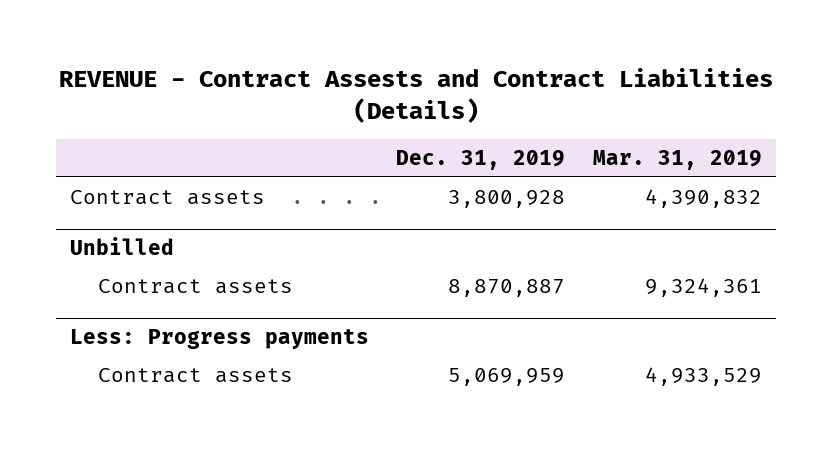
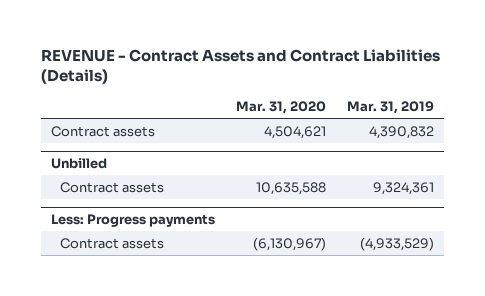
- REVENUE - Contract Assests and Contract Liabilities (Details)
+ REVENUE - Contract Assets and Contract Liabilities (Details)
- | Dec. 31, 2019 | Mar. 31, 2019
+ | Mar. 31, 2020 | Mar. 31, 2019
@ Less: Progress payments
- Contract assets | 5,069,959 | 4,933,529
+ Contract assets | (6,130,967) | (4,933,529)

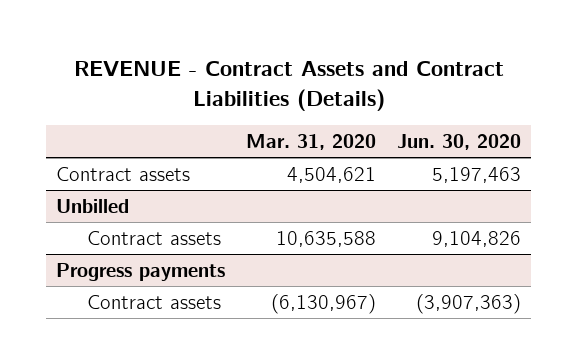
- | Mar. 31, 2020 | Mar. 31, 2019
+ | Mar. 31, 2020 | Jun. 30, 2020
- Less: Progress payments
+ Progress payments

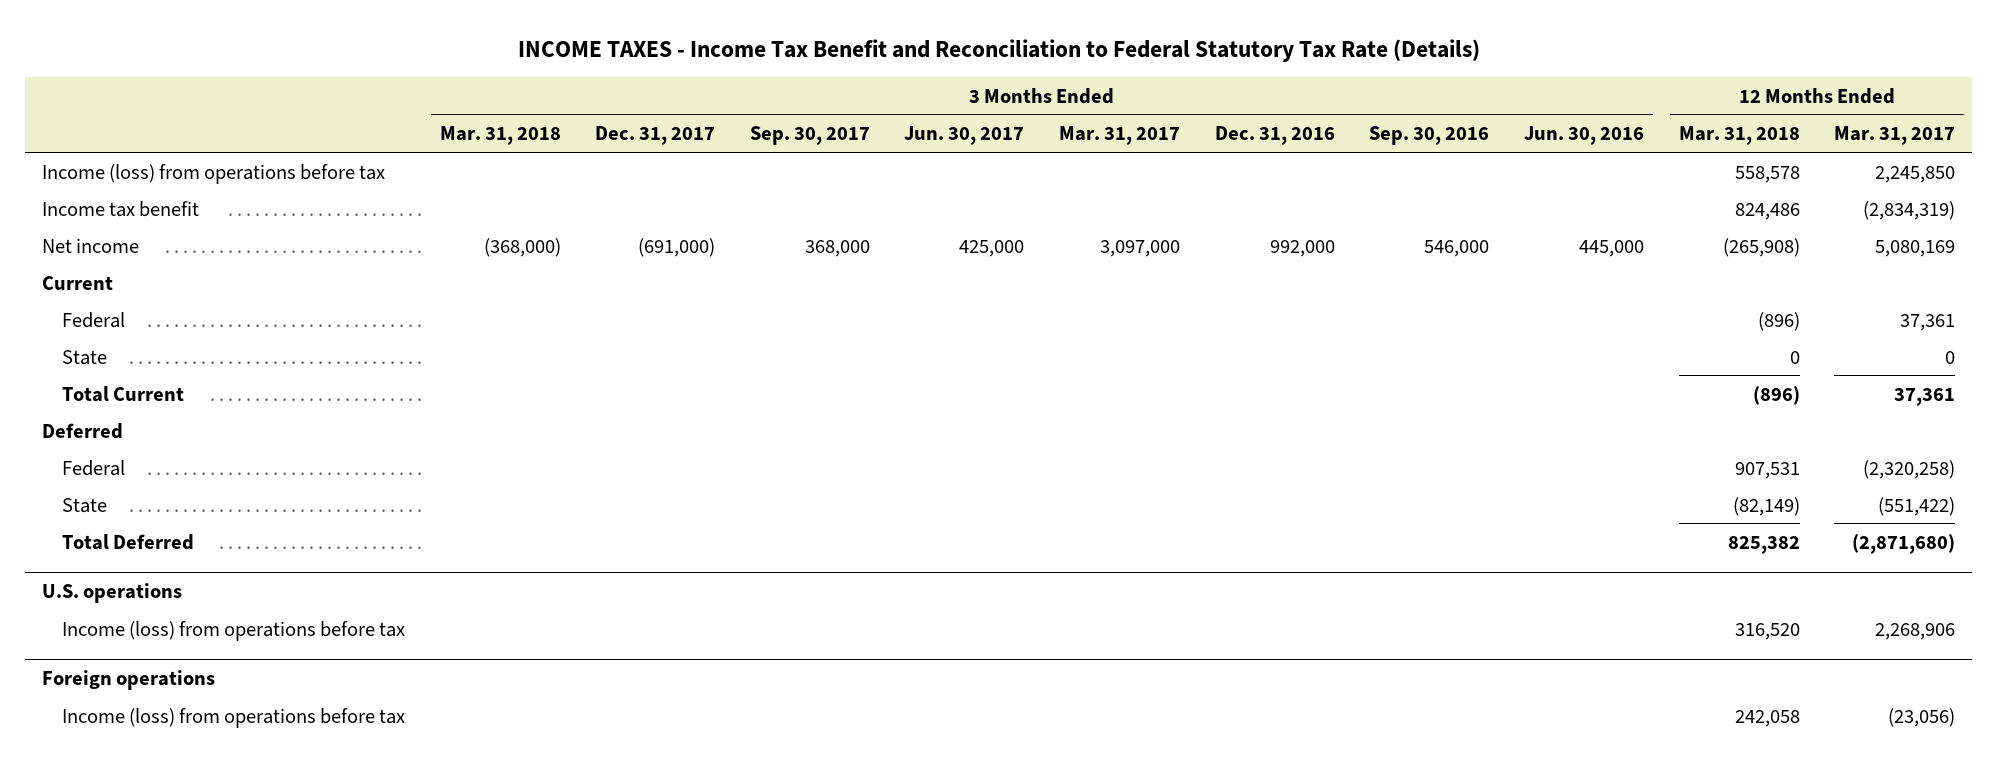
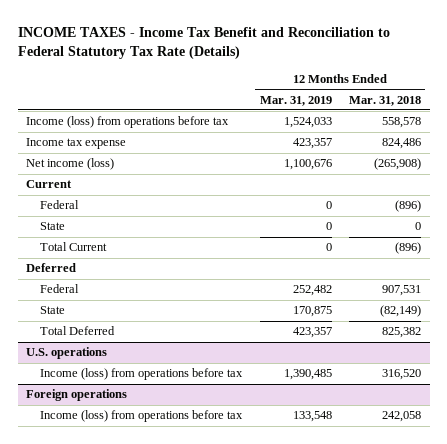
- | 3 Months Ended Mar. 31, 2018 | 3 Months Ended Dec. 31, 2017 | 3 Months Ended Sep. 30, 2017 | 3 Months Ended Jun. 30, 2017 | 3 Months Ended Mar. 31, 2017 | 3 Months Ended Dec. 31, 2016 | 3 Months Ended Sep. 30, 2016 | 3 Months Ended Jun. 30, 2016 | 12 Months Ended Mar. 31, 2018 | 12 Months Ended Mar. 31, 2017
+ | 12 Months Ended Mar. 31, 2019 | 12 Months Ended Mar. 31, 2018
- Income tax benefit | | | | | | | | | 824,486 | (2,834,319)
- Net income | (368,000) | (691,000) | 368,000 | 425,000 | 3,097,000 | 992,000 | 546,000 | 445,000 | (265,908) | 5,080,169
+ Income tax expense | 423,357 | 824,486
+ Net income (loss) | 1,100,676 | (265,908)

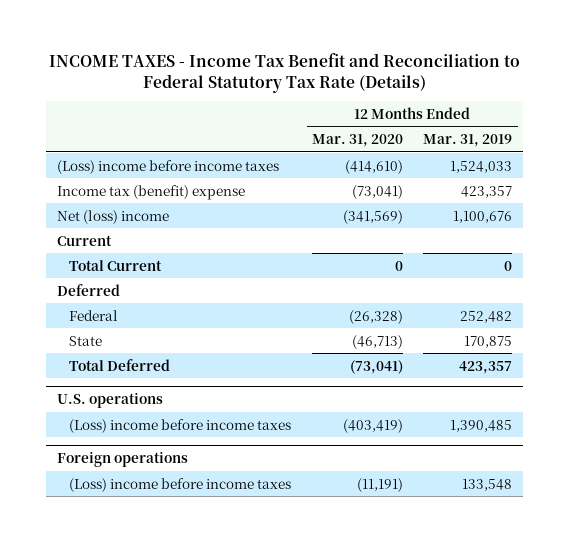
- | 12 Months Ended Mar. 31, 2019 | 12 Months Ended Mar. 31, 2018
+ | 12 Months Ended Mar. 31, 2020 | 12 Months Ended Mar. 31, 2019
- Income (loss) from operations before tax | 1,524,033 | 558,578
- Income tax expense | 423,357 | 824,486
- Net income (loss) | 1,100,676 | (265,908)
+ (Loss) income before income taxes | (414,610) | 1,524,033
+ Income tax (benefit) expense | (73,041) | 423,357
+ Net (loss) income | (341,569) | 1,100,676
- Federal | 0 | (896)
- State | 0 | 0
@ U.S. operations
- Income (loss) from operations before tax | 1,390,485 | 316,520
+ (Loss) income before income taxes | (403,419) | 1,390,485
@ Foreign operations
- Income (loss) from operations before tax | 133,548 | 242,058
+ (Loss) income before income taxes | (11,191) | 133,548

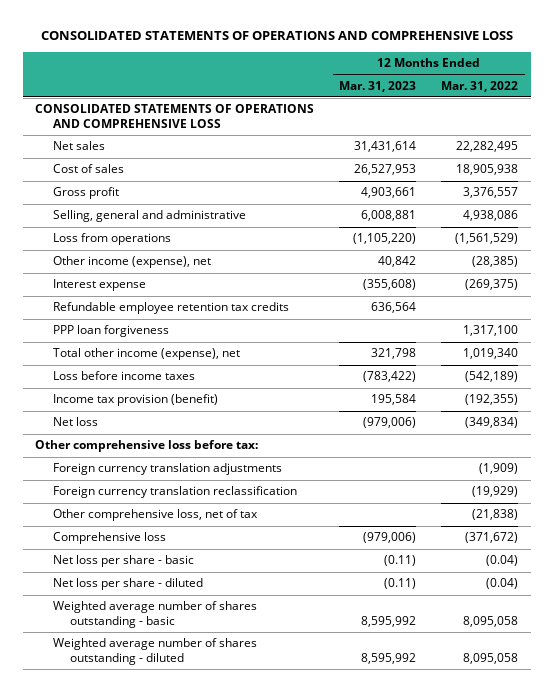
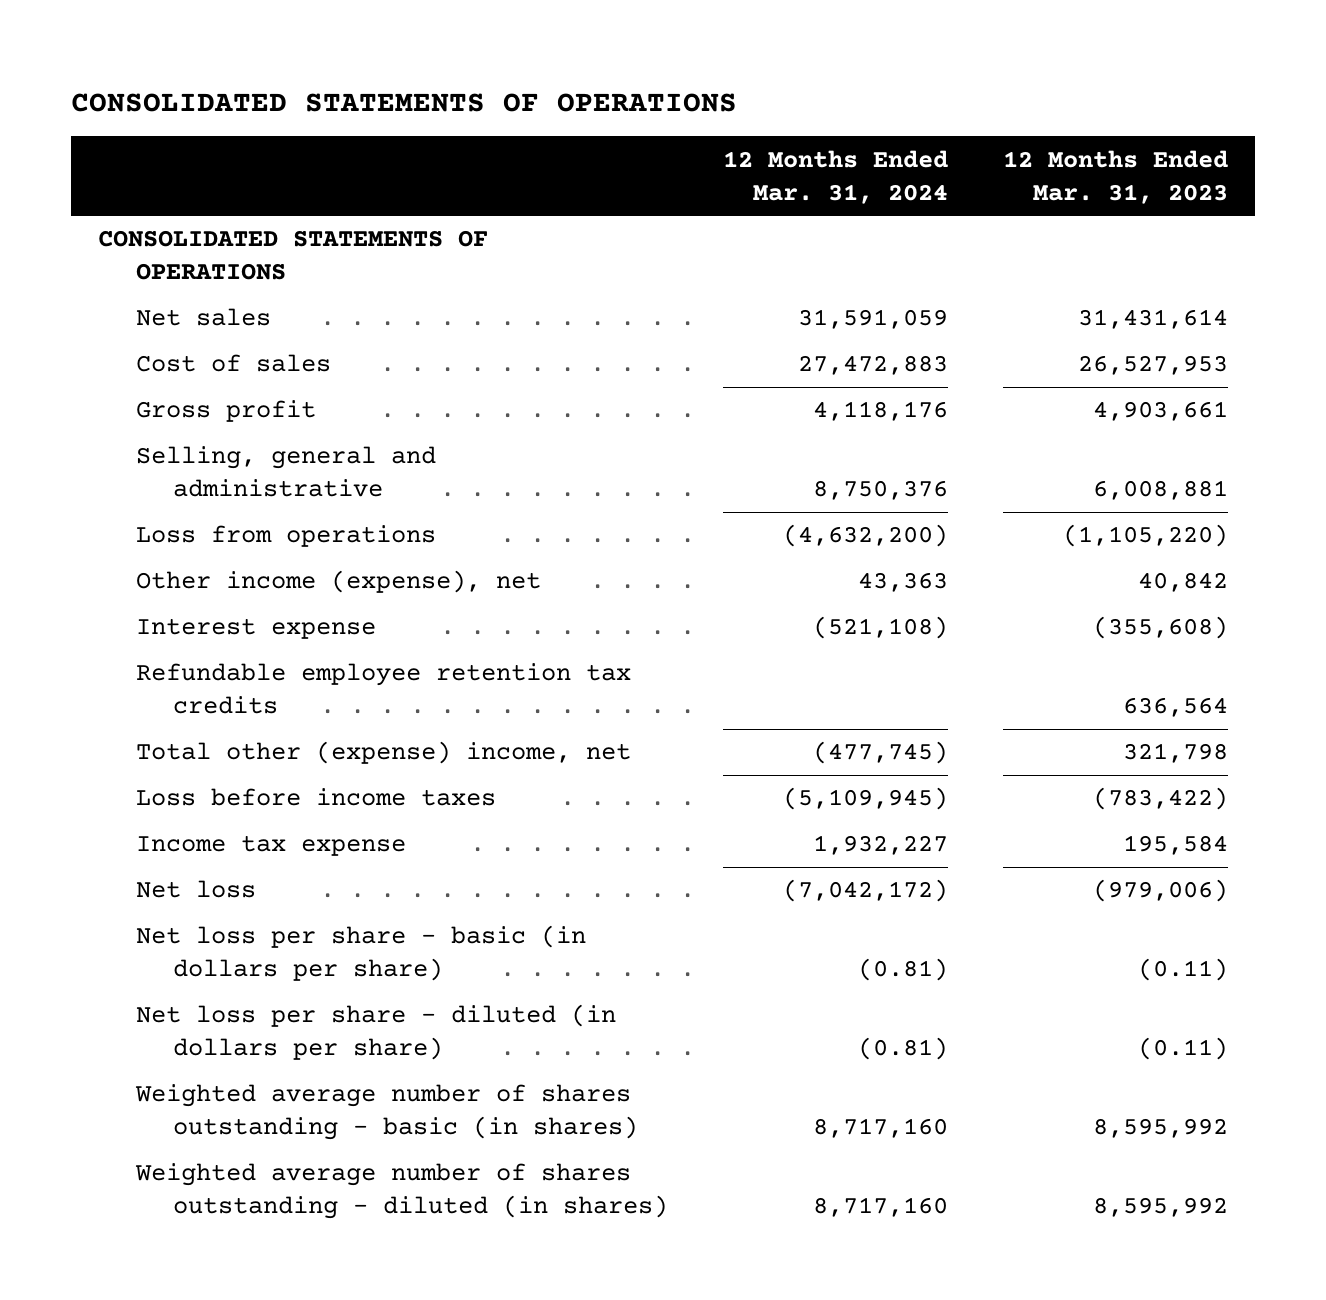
- CONSOLIDATED STATEMENTS OF OPERATIONS AND COMPREHENSIVE LOSS
+ CONSOLIDATED STATEMENTS OF OPERATIONS
- | 12 Months Ended Mar. 31, 2023 | 12 Months Ended Mar. 31, 2022
+ | 12 Months Ended Mar. 31, 2024 | 12 Months Ended Mar. 31, 2023
- CONSOLIDATED STATEMENTS OF OPERATIONS AND COMPREHENSIVE LOSS
+ CONSOLIDATED STATEMENTS OF OPERATIONS
- PPP loan forgiveness | | 1,317,100
- Total other income (expense), net | 321,798 | 1,019,340
+ Total other (expense) income, net | (477,745) | 321,798
- Income tax provision (benefit) | 195,584 | (192,355)
+ Income tax expense | 1,932,227 | 195,584
- Other comprehensive loss before tax:
- Foreign currency translation adjustments | | (1,909)
- Foreign currency translation reclassification | | (19,929)
- Other comprehensive loss, net of tax | | (21,838)
- Comprehensive loss | (979,006) | (371,672)
- Net loss per share - basic | (0.11) | (0.04)
- Net loss per share - diluted | (0.11) | (0.04)
- Weighted average number of shares outstanding - basic | 8,595,992 | 8,095,058
- Weighted average number of shares outstanding - diluted | 8,595,992 | 8,095,058
+ Net loss per share - basic (in dollars per share) | (0.81) | (0.11)
+ Net loss per share - diluted (in dollars per share) | (0.81) | (0.11)
+ Weighted average number of shares outstanding - basic (in shares) | 8,717,160 | 8,595,992
+ Weighted average number of shares outstanding - diluted (in shares) | 8,717,160 | 8,595,992

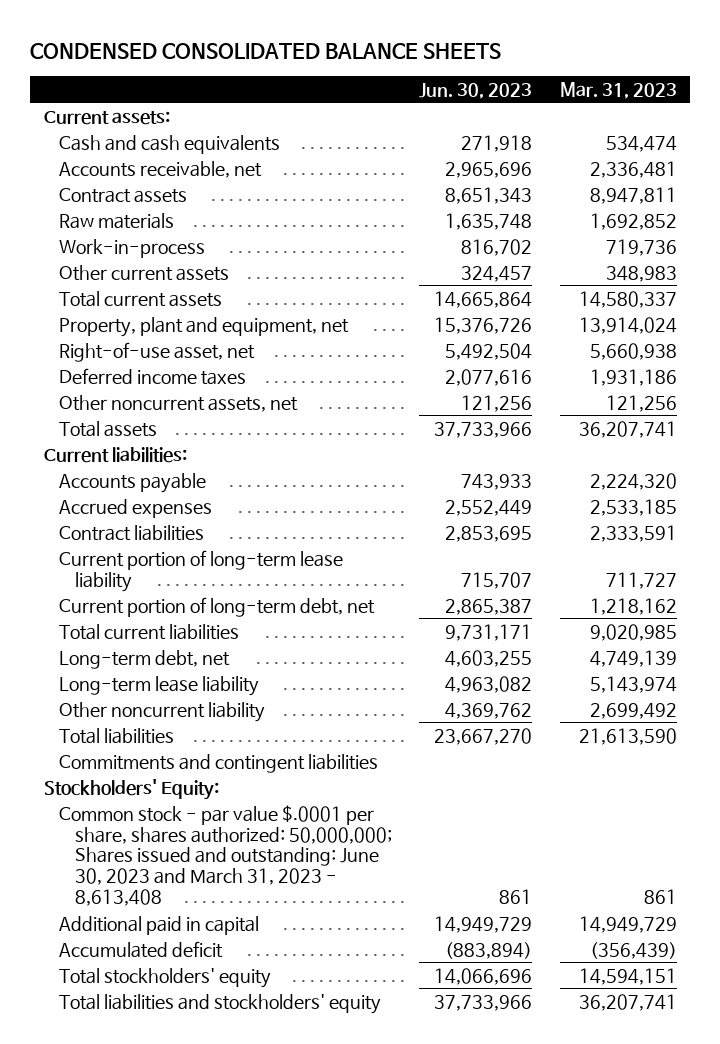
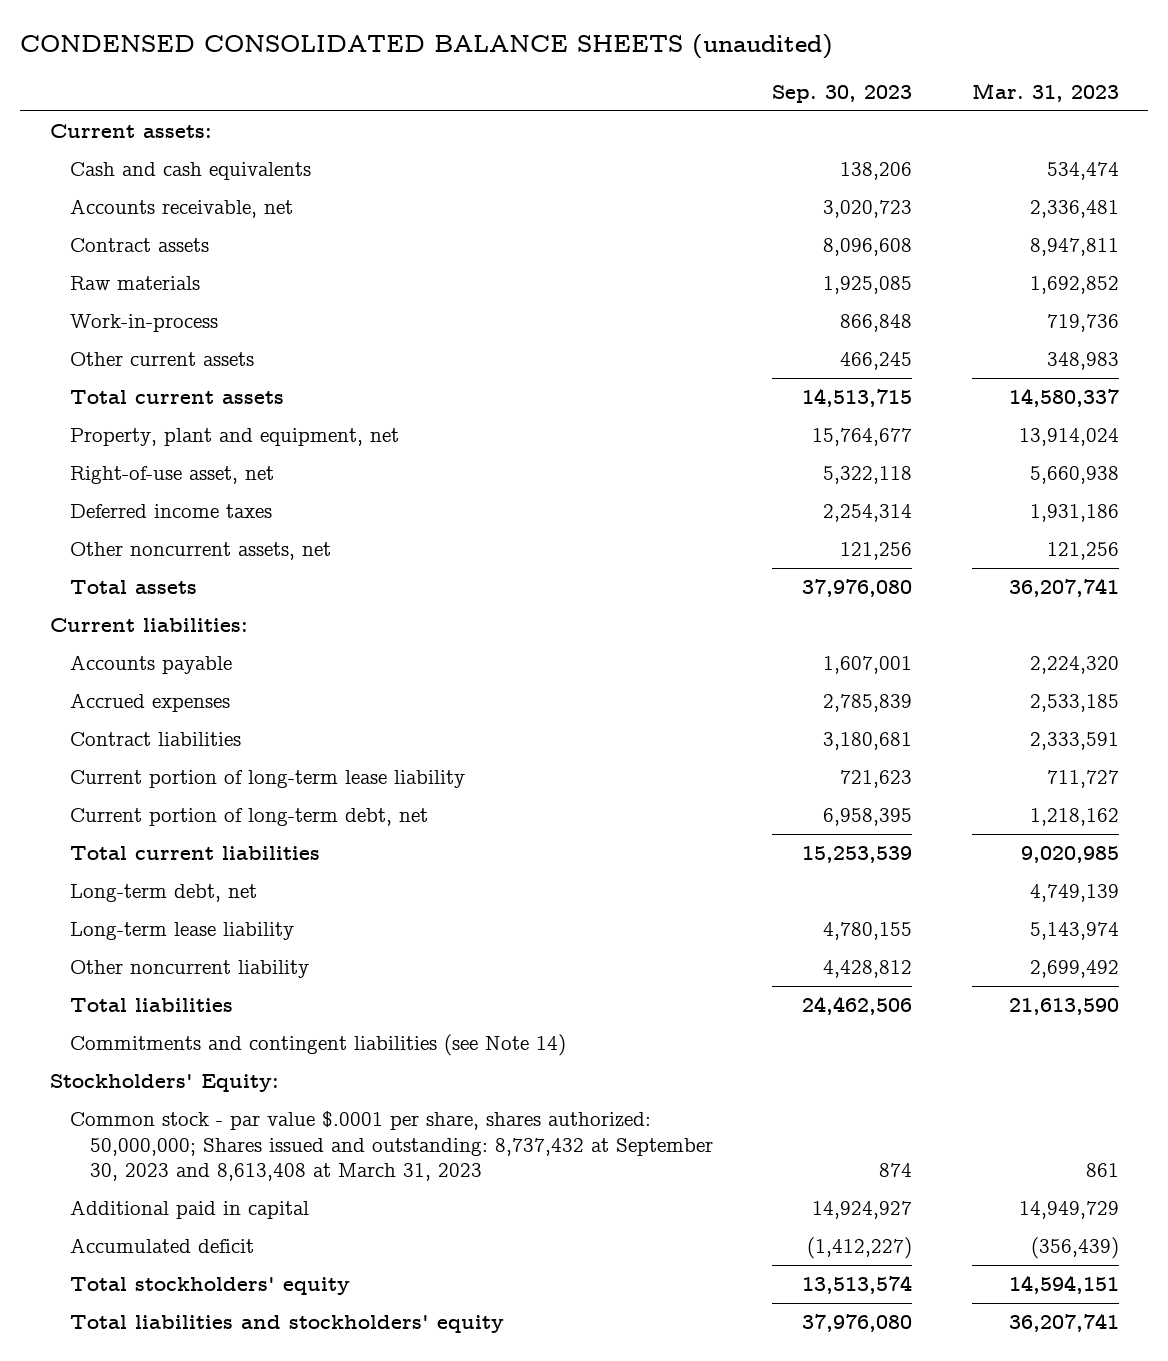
- CONDENSED CONSOLIDATED BALANCE SHEETS
+ CONDENSED CONSOLIDATED BALANCE SHEETS (unaudited)
- | Jun. 30, 2023 | Mar. 31, 2023
+ | Sep. 30, 2023 | Mar. 31, 2023
- Commitments and contingent liabilities
+ Commitments and contingent liabilities (see Note 14)
- Common stock - par value $.0001 per share, shares authorized: 50,000,000; Shares issued and outstanding: June 30, 2023 and March 31, 2023 - 8,613,408 | 861 | 861
+ Common stock - par value $.0001 per share, shares authorized: 50,000,000; Shares issued and outstanding: 8,737,432 at September 30, 2023 and 8,613,408 at March 31, 2023 | 874 | 861

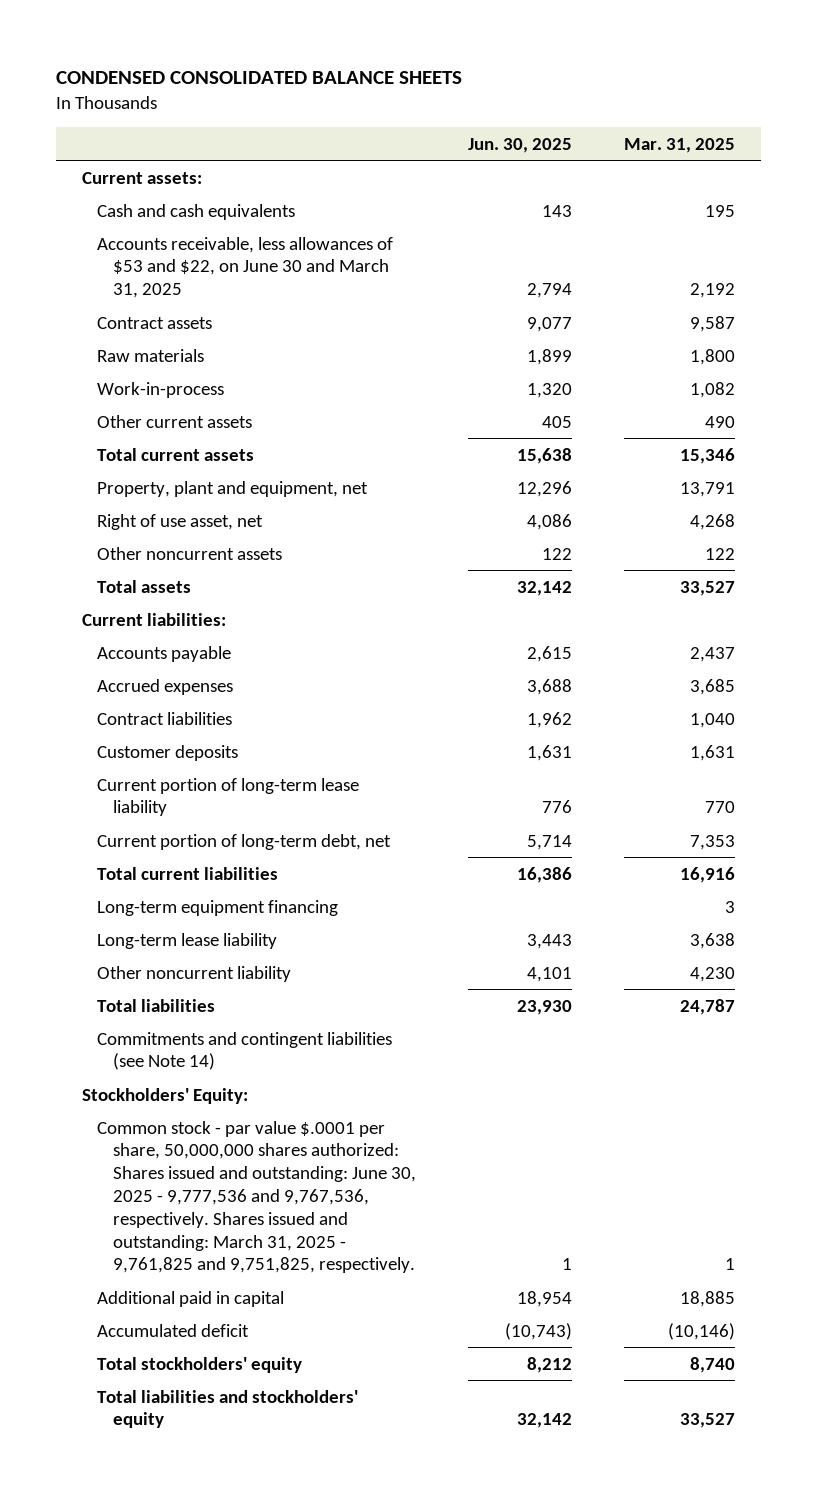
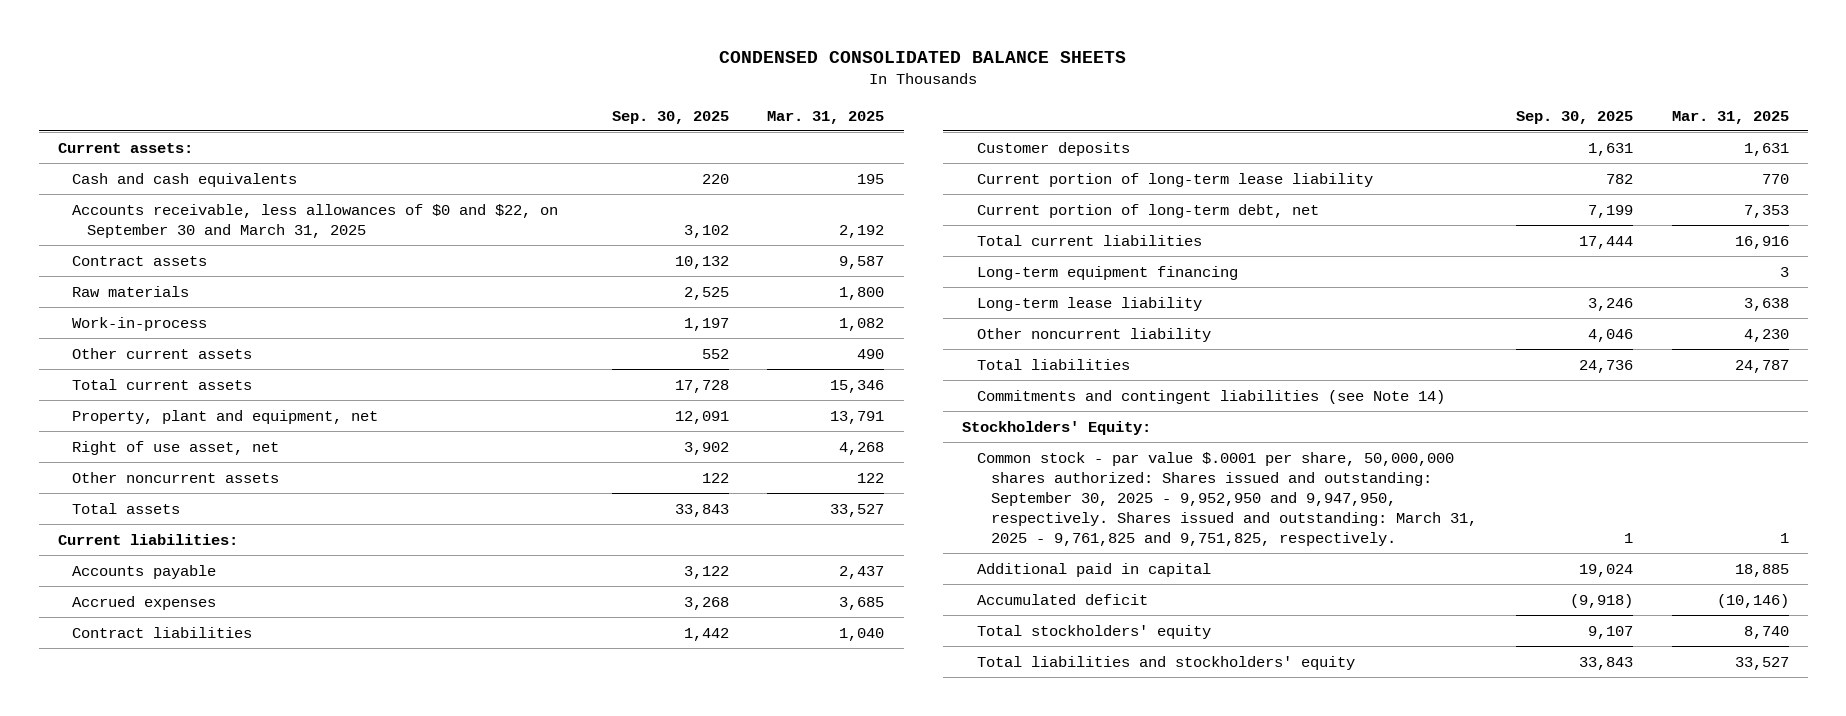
- | Jun. 30, 2025 | Mar. 31, 2025
+ | Sep. 30, 2025 | Mar. 31, 2025
- Accounts receivable, less allowances of $53 and $22, on June 30 and March 31, 2025 | 2,794 | 2,192
+ Accounts receivable, less allowances of $0 and $22, on September 30 and March 31, 2025 | 3,102 | 2,192
- Common stock - par value $.0001 per share, 50,000,000 shares authorized: Shares issued and outstanding: June 30, 2025 - 9,777,536 and 9,767,536, respectively. Shares issued and outstanding: March 31, 2025 - 9,761,825 and 9,751,825, respectively. | 1 | 1
+ Common stock - par value $.0001 per share, 50,000,000 shares authorized: Shares issued and outstanding: September 30, 2025 - 9,952,950 and 9,947,950, respectively. Shares issued and outstanding: March 31, 2025 - 9,761,825 and 9,751,825, respectively. | 1 | 1

